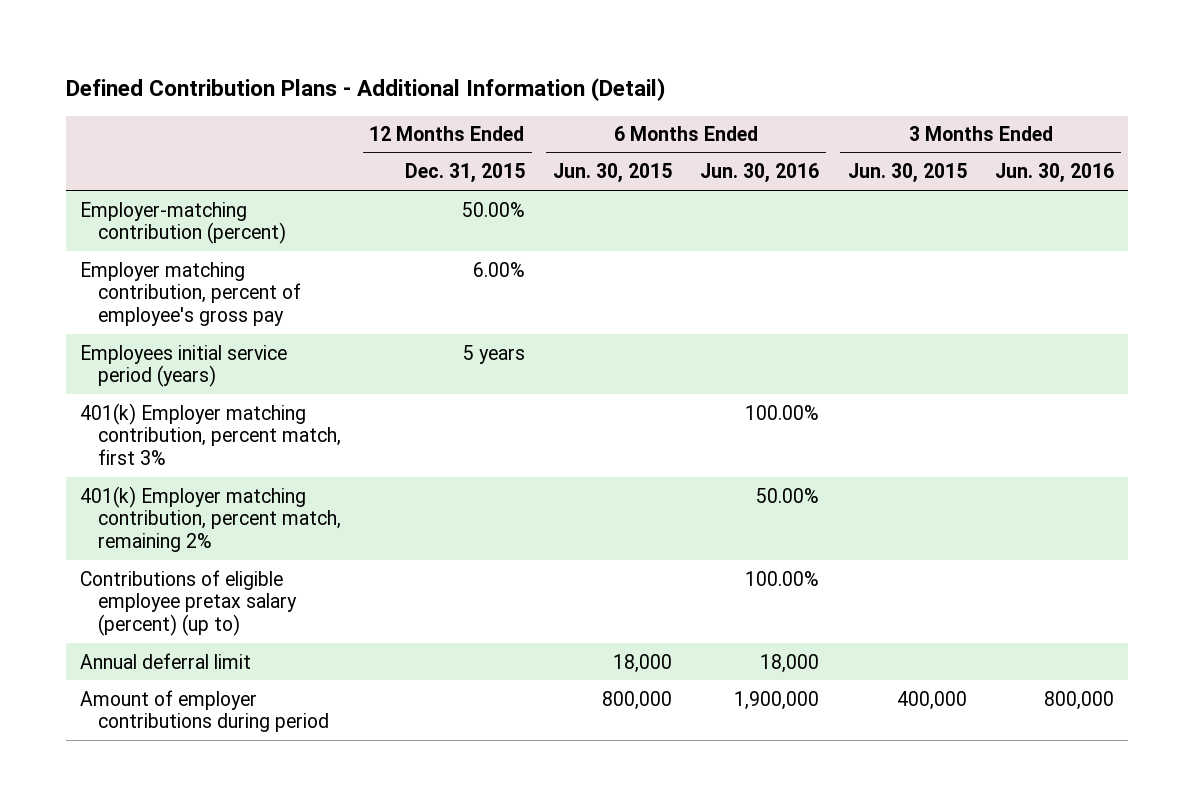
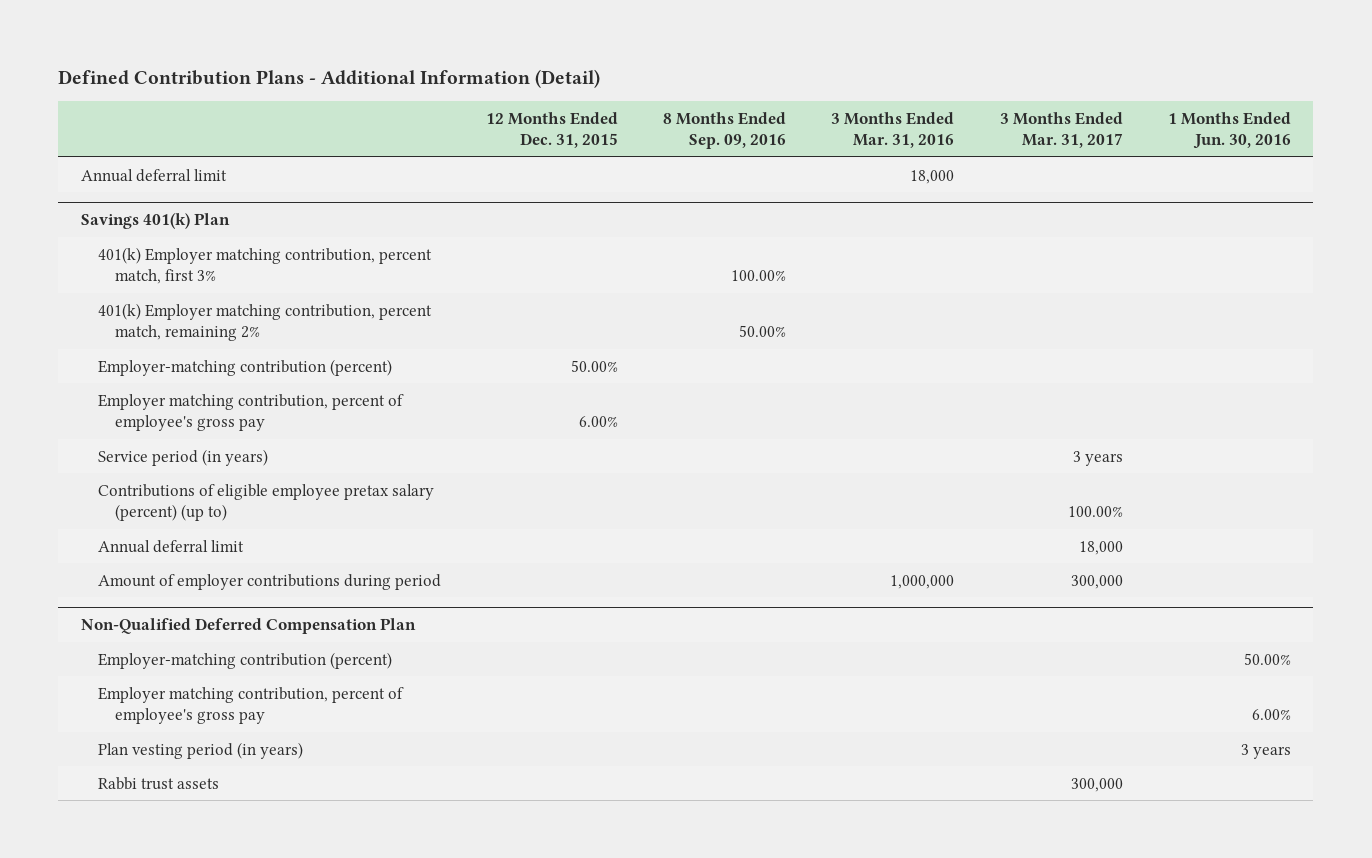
- | 12 Months Ended Dec. 31, 2015 | 6 Months Ended Jun. 30, 2015 | 6 Months Ended Jun. 30, 2016 | 3 Months Ended Jun. 30, 2015 | 3 Months Ended Jun. 30, 2016
+ | 12 Months Ended Dec. 31, 2015 | 8 Months Ended Sep. 09, 2016 | 3 Months Ended Mar. 31, 2016 | 3 Months Ended Mar. 31, 2017 | 1 Months Ended Jun. 30, 2016
- Employer-matching contribution (percent) | 50.00% | | | |
- Employer matching contribution, percent of employee's gross pay | 6.00% | | | |
- Employees initial service period (years) | 5 years | | | |
- 401(k) Employer matching contribution, percent match, first 3% | | | 100.00% | |
- 401(k) Employer matching contribution, percent match, remaining 2% | | | 50.00% | |
- Contributions of eligible employee pretax salary (percent) (up to) | | | 100.00% | |
- Amount of employer contributions during period | | 800,000 | 1,900,000 | 400,000 | 800,000
+ Savings 401(k) Plan
+ 401(k) Employer matching contribution, percent match, first 3% | | 100.00% | | |
+ 401(k) Employer matching contribution, percent match, remaining 2% | | 50.00% | | |
+ Employer-matching contribution (percent) | 50.00% | | | |
+ Employer matching contribution, percent of employee's gross pay | 6.00% | | | |
+ Service period (in years) | | | | 3 years |
+ Contributions of eligible employee pretax salary (percent) (up to) | | | | 100.00% |
+ Annual deferral limit | | | | 18,000 |
+ Amount of employer contributions during period | | | 1,000,000 | 300,000 |
+ Non-Qualified Deferred Compensation Plan
+ Employer-matching contribution (percent) | | | | | 50.00%
+ Employer matching contribution, percent of employee's gross pay | | | | | 6.00%
+ Plan vesting period (in years) | | | | | 3 years
+ Rabbi trust assets | | | | 300,000 |

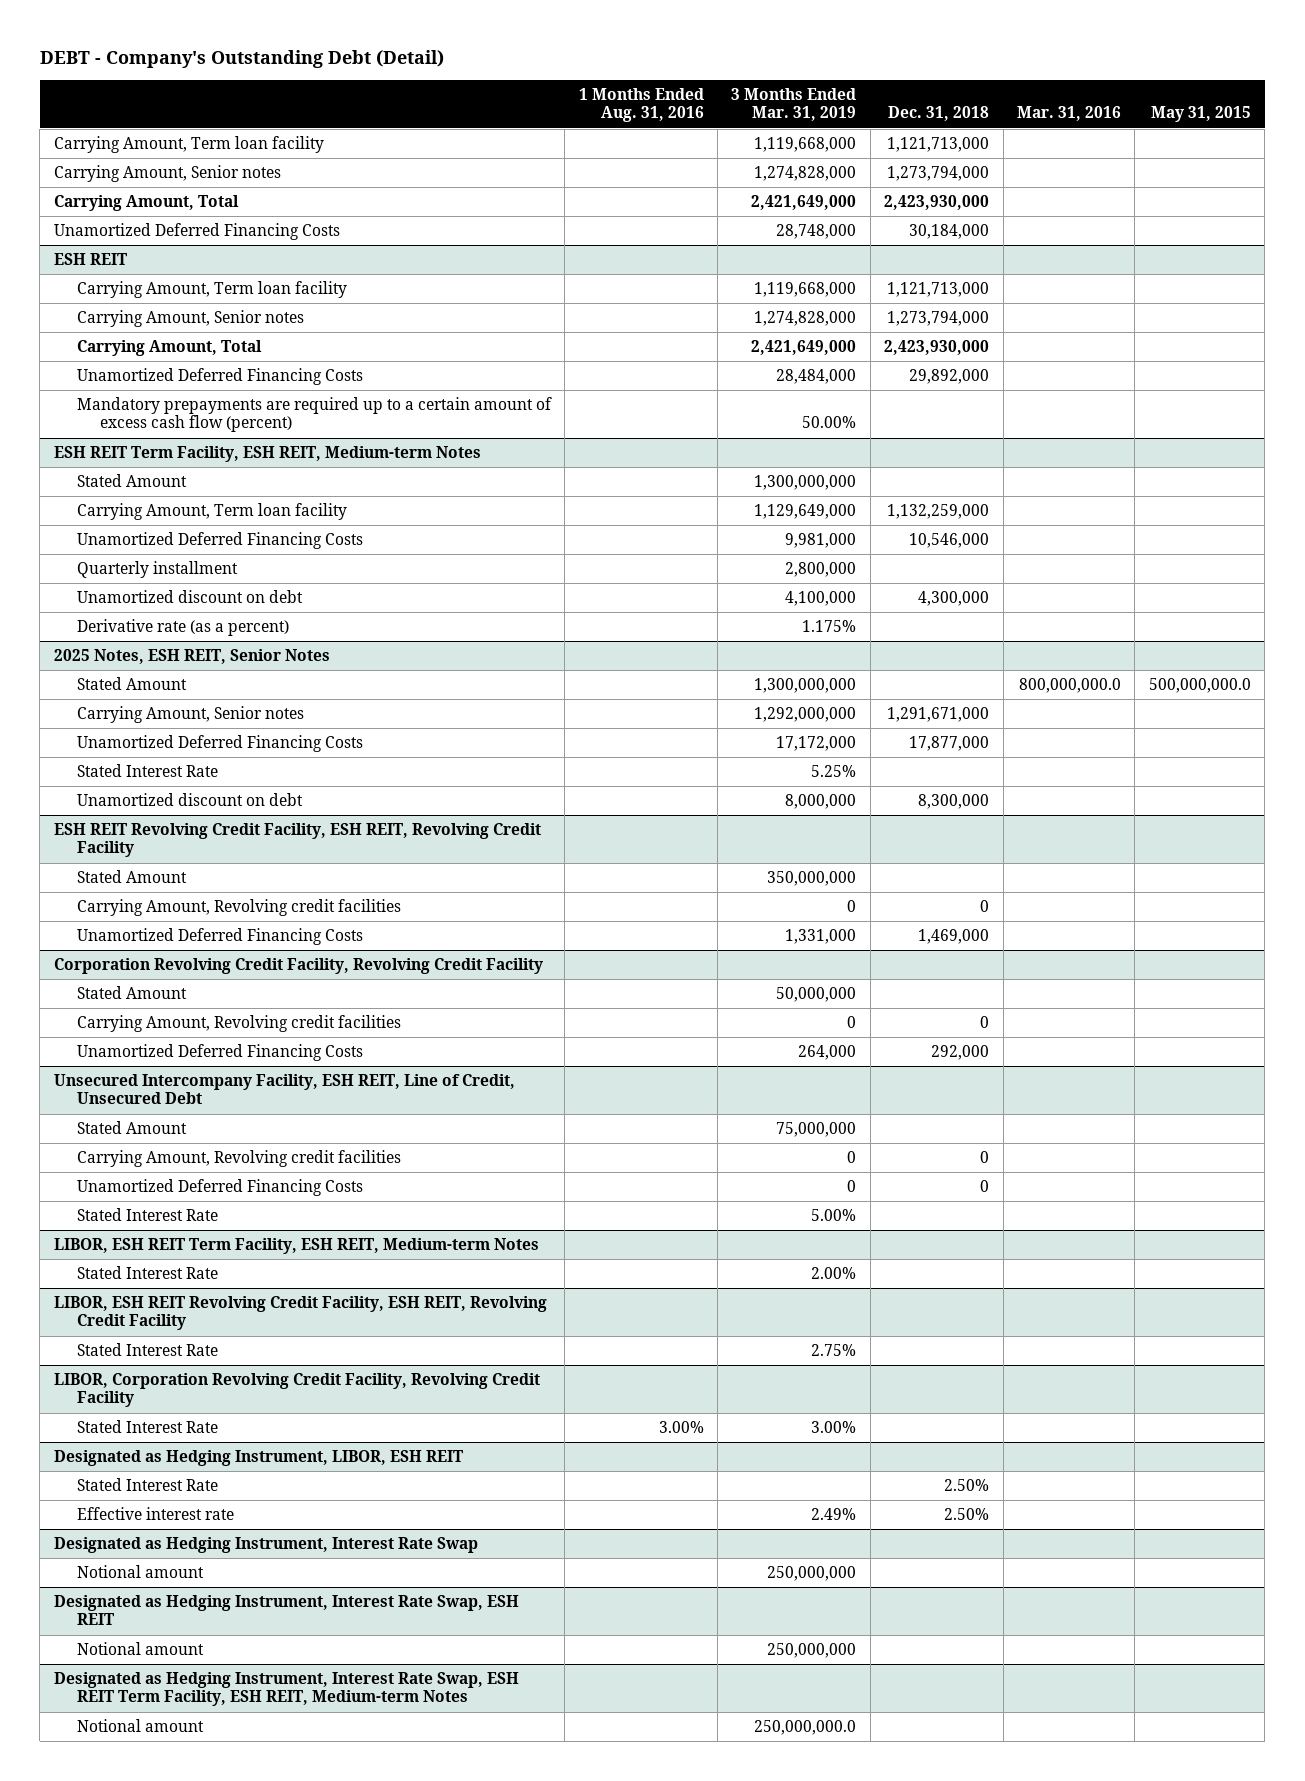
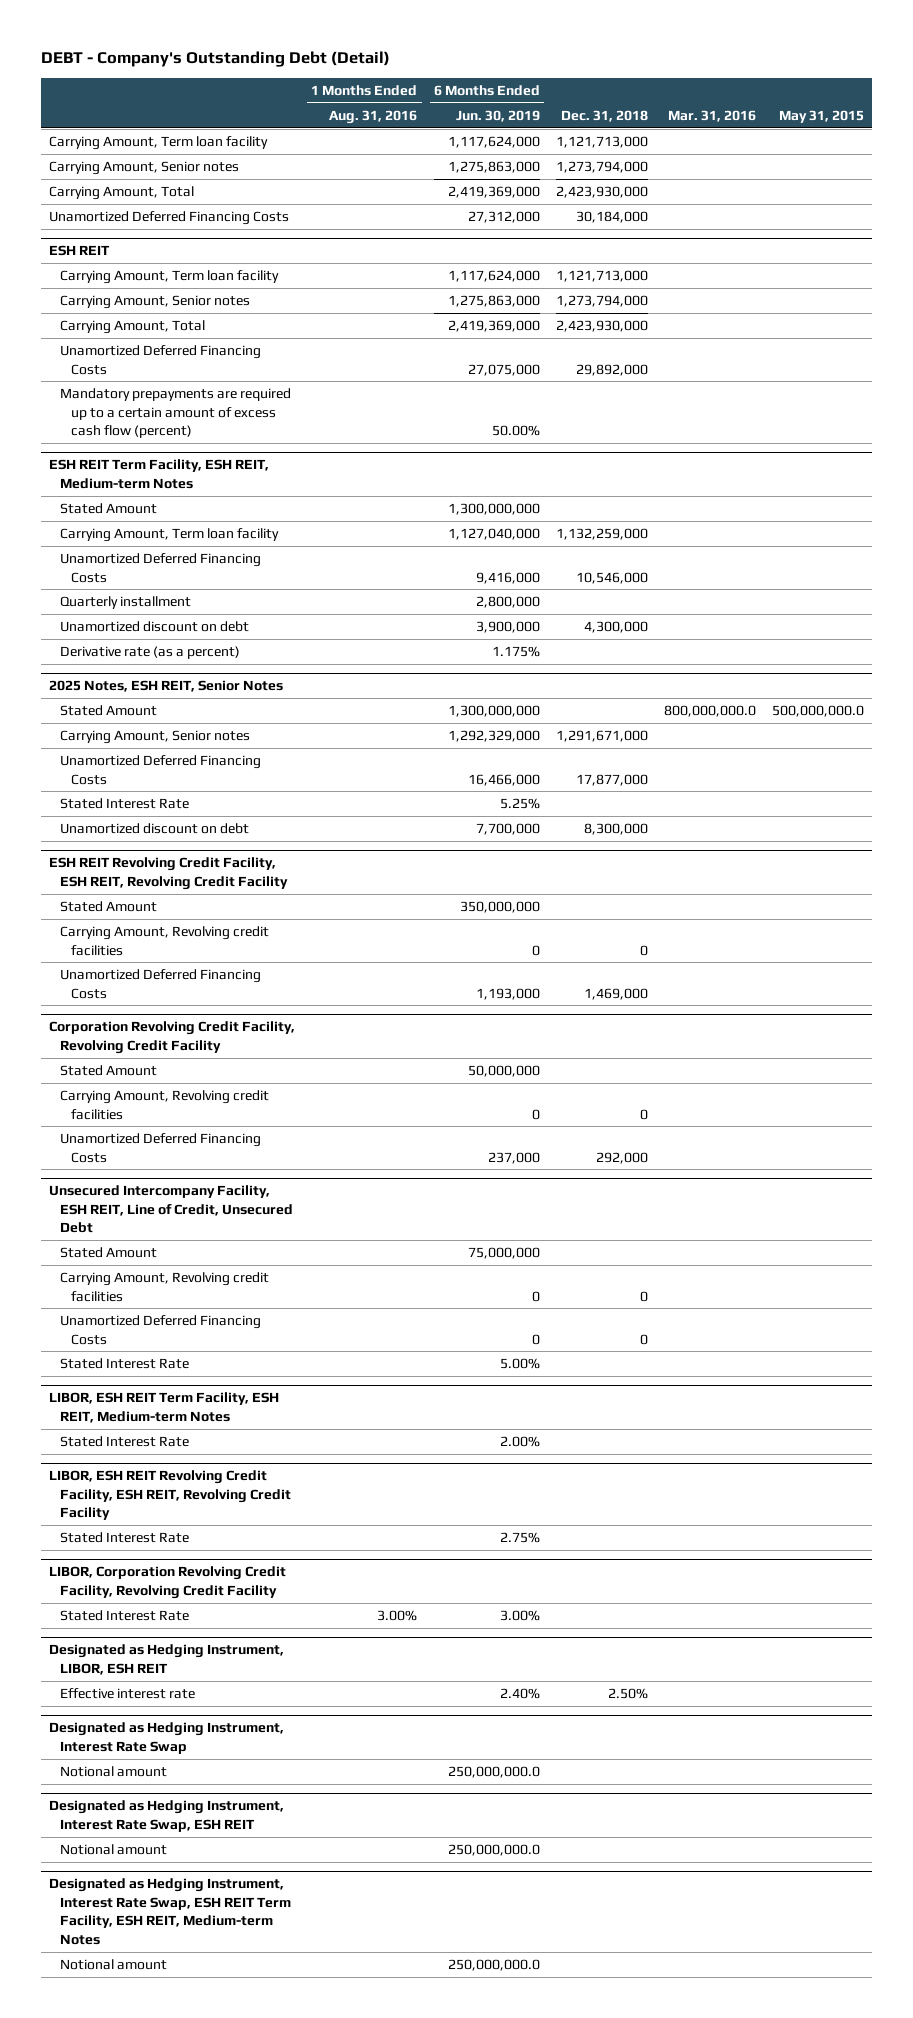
- | 1 Months Ended Aug. 31, 2016 | 3 Months Ended Mar. 31, 2019 | Dec. 31, 2018 | Mar. 31, 2016 | May 31, 2015
+ | 1 Months Ended Aug. 31, 2016 | 6 Months Ended Jun. 30, 2019 | Dec. 31, 2018 | Mar. 31, 2016 | May 31, 2015
@ Designated as Hedging Instrument, LIBOR, ESH REIT
- Stated Interest Rate | | | 2.50% | |

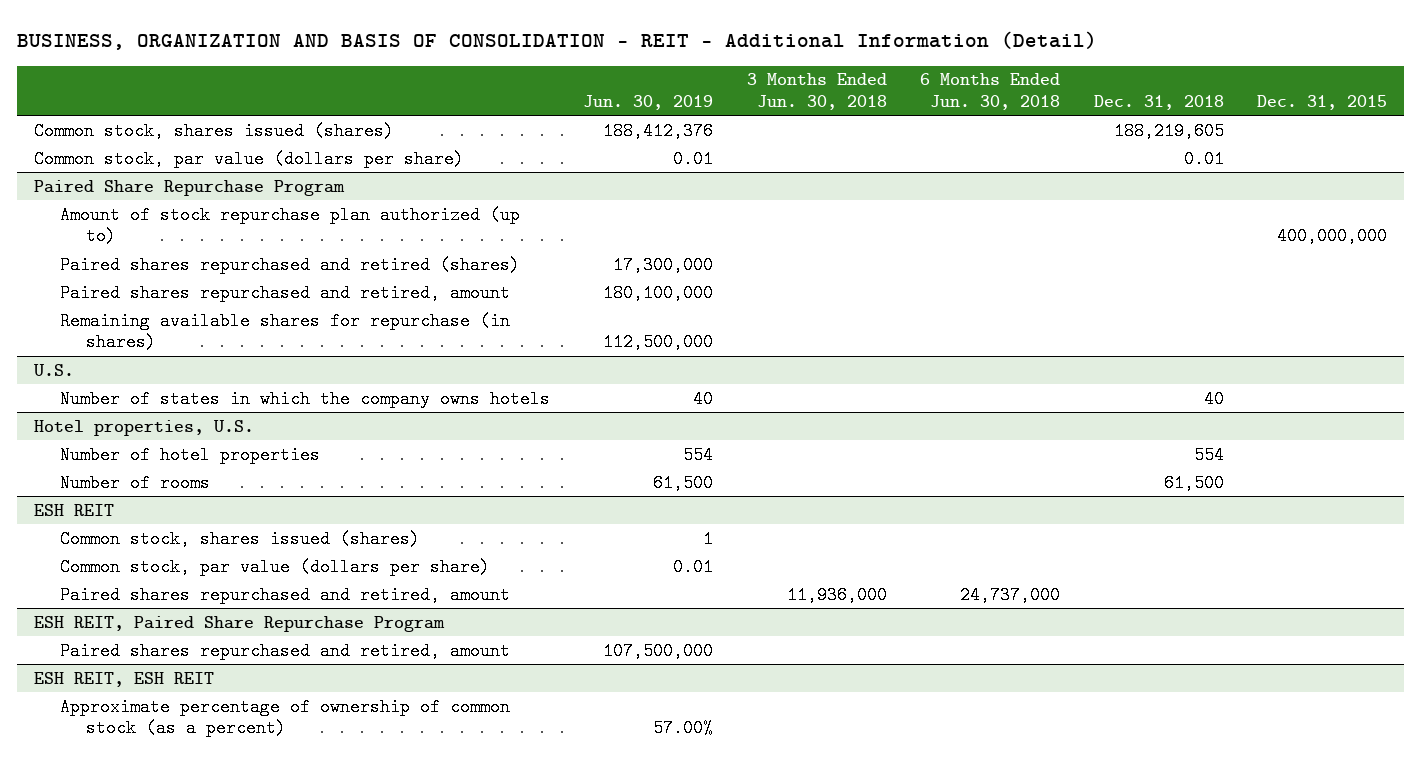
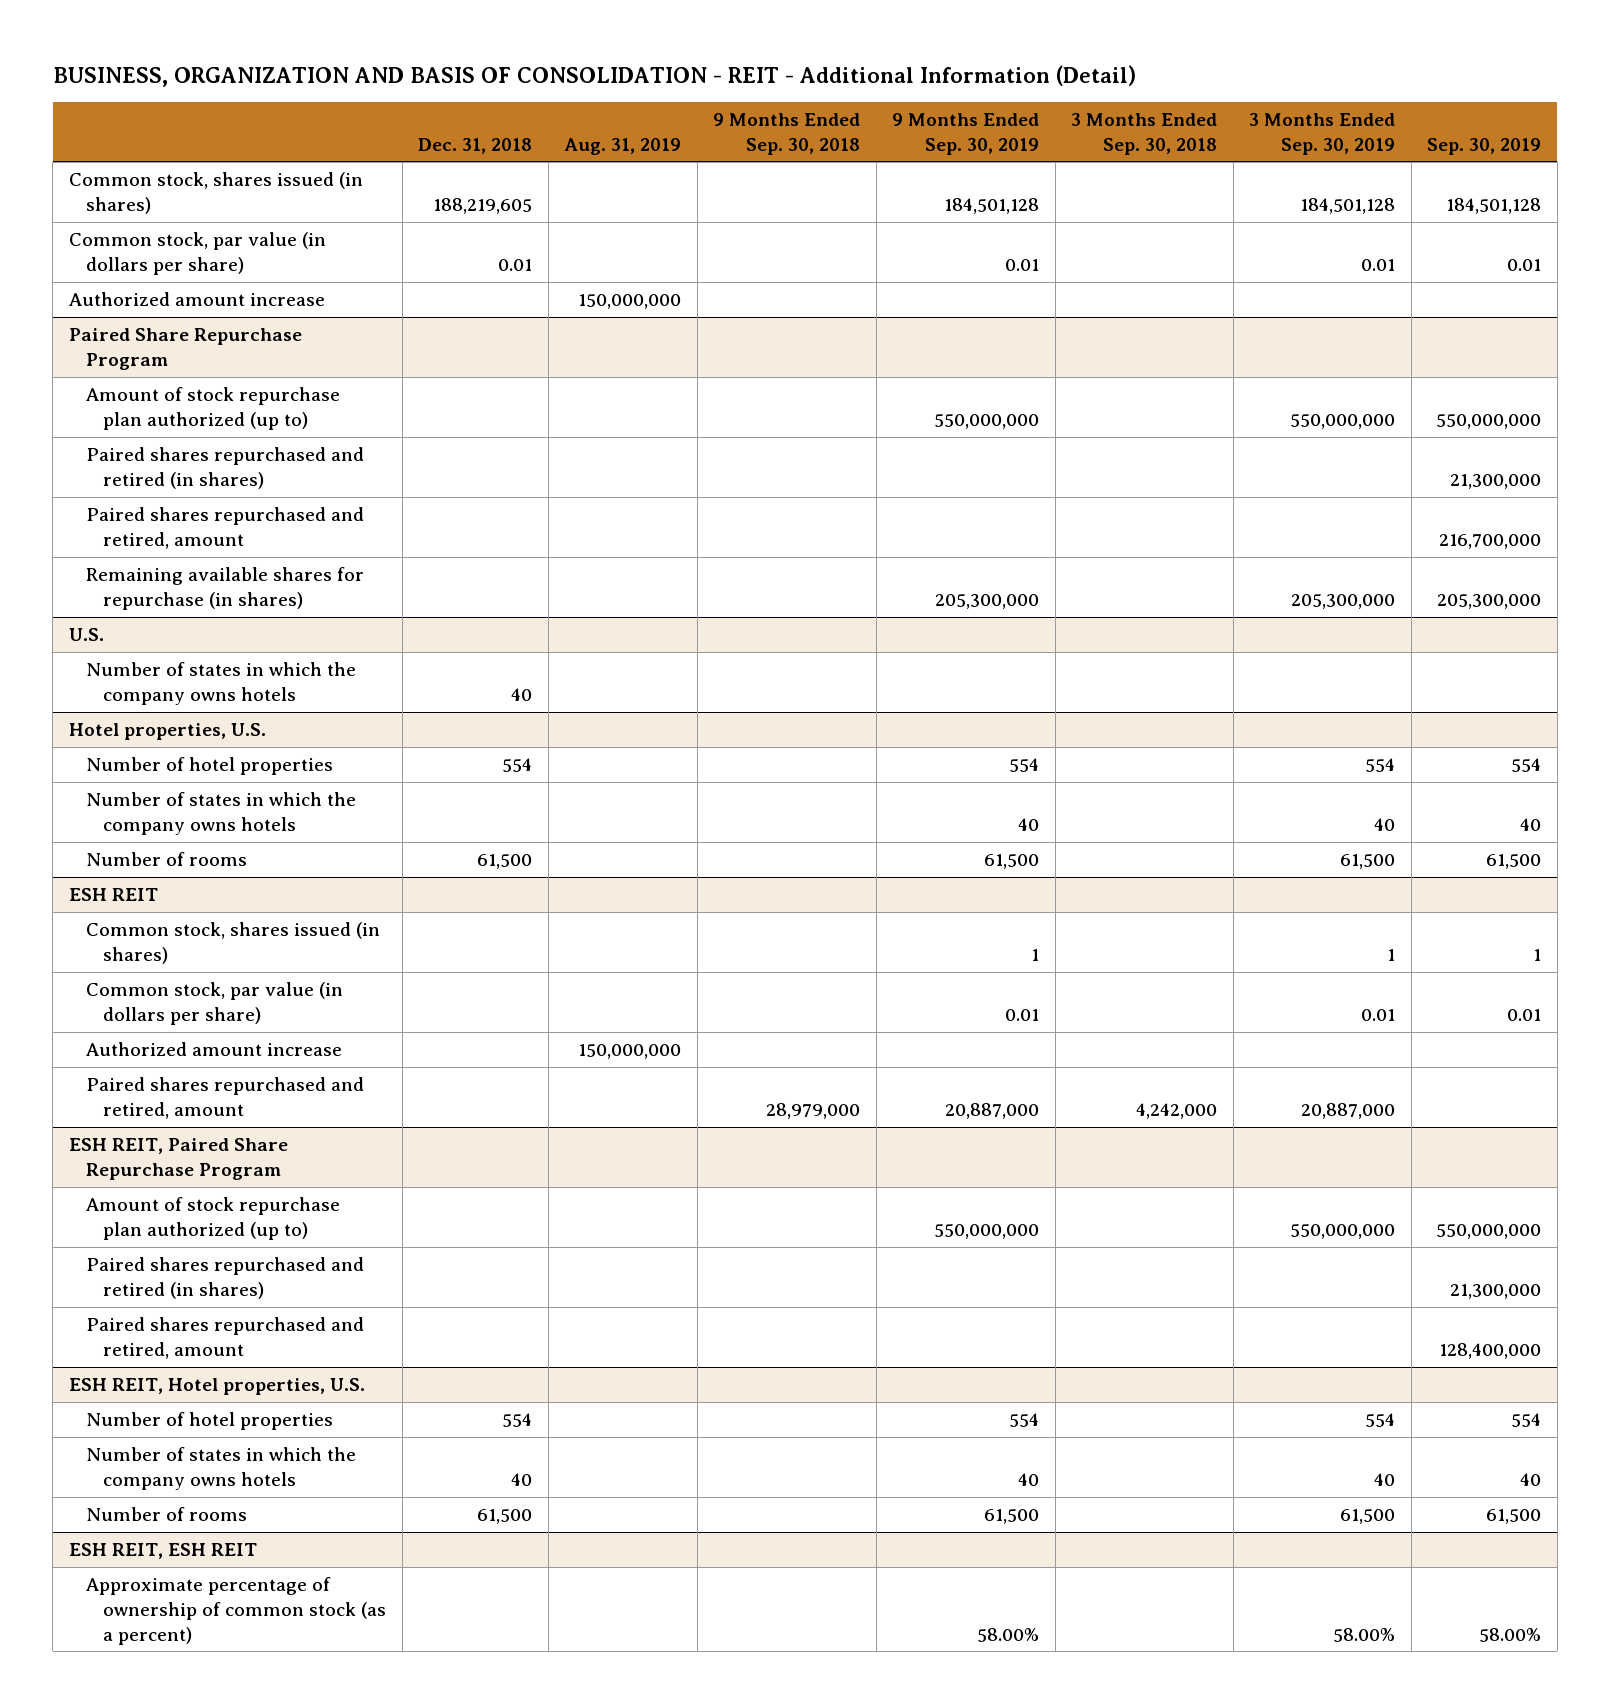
- | Jun. 30, 2019 | 3 Months Ended Jun. 30, 2018 | 6 Months Ended Jun. 30, 2018 | Dec. 31, 2018 | Dec. 31, 2015
+ | Dec. 31, 2018 | Aug. 31, 2019 | 9 Months Ended Sep. 30, 2018 | 9 Months Ended Sep. 30, 2019 | 3 Months Ended Sep. 30, 2018 | 3 Months Ended Sep. 30, 2019 | Sep. 30, 2019
- Common stock, shares issued (shares) | 188,412,376 | | | 188,219,605 |
- Common stock, par value (dollars per share) | 0.01 | | | 0.01 |
+ Common stock, shares issued (in shares) | 188,219,605 | | | 184,501,128 | | 184,501,128 | 184,501,128
+ Common stock, par value (in dollars per share) | 0.01 | | | 0.01 | | 0.01 | 0.01
+ Authorized amount increase | | 150,000,000 | | | | |
@ Paired Share Repurchase Program
- Paired shares repurchased and retired (shares) | 17,300,000 | | | |
+ Paired shares repurchased and retired (in shares) | | | | | | | 21,300,000
@ Hotel properties, U.S.
+ Number of states in which the company owns hotels | | | | 40 | | 40 | 40
@ ESH REIT
- Common stock, shares issued (shares) | 1 | | | |
- Common stock, par value (dollars per share) | 0.01 | | | |
+ Common stock, shares issued (in shares) | | | | 1 | | 1 | 1
+ Common stock, par value (in dollars per share) | | | | 0.01 | | 0.01 | 0.01
+ Authorized amount increase | | 150,000,000 | | | | |
@ ESH REIT, Paired Share Repurchase Program
+ Amount of stock repurchase plan authorized (up to) | | | | 550,000,000 | | 550,000,000 | 550,000,000
+ Paired shares repurchased and retired (in shares) | | | | | | | 21,300,000
+ ESH REIT, Hotel properties, U.S.
+ Number of hotel properties | 554 | | | 554 | | 554 | 554
+ Number of states in which the company owns hotels | 40 | | | 40 | | 40 | 40
+ Number of rooms | 61,500 | | | 61,500 | | 61,500 | 61,500

